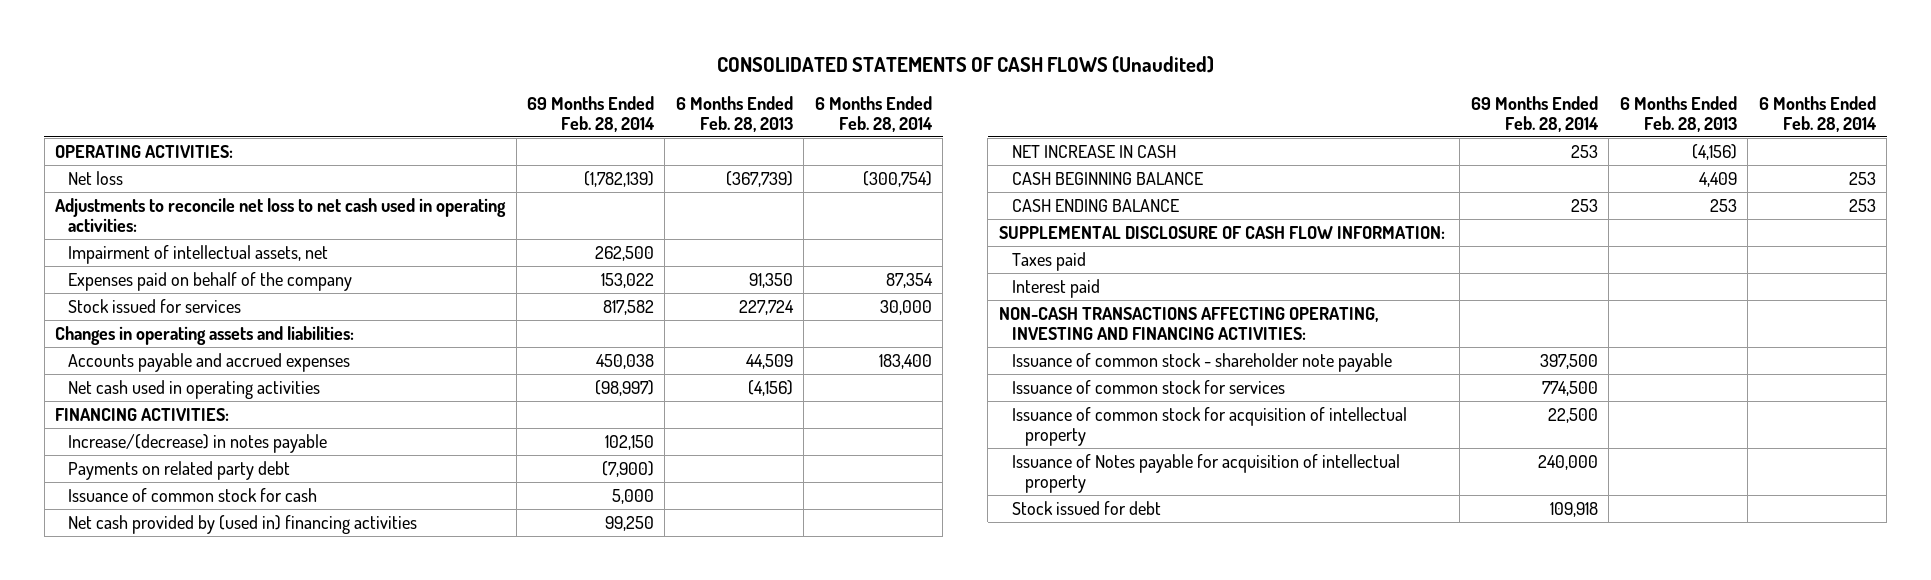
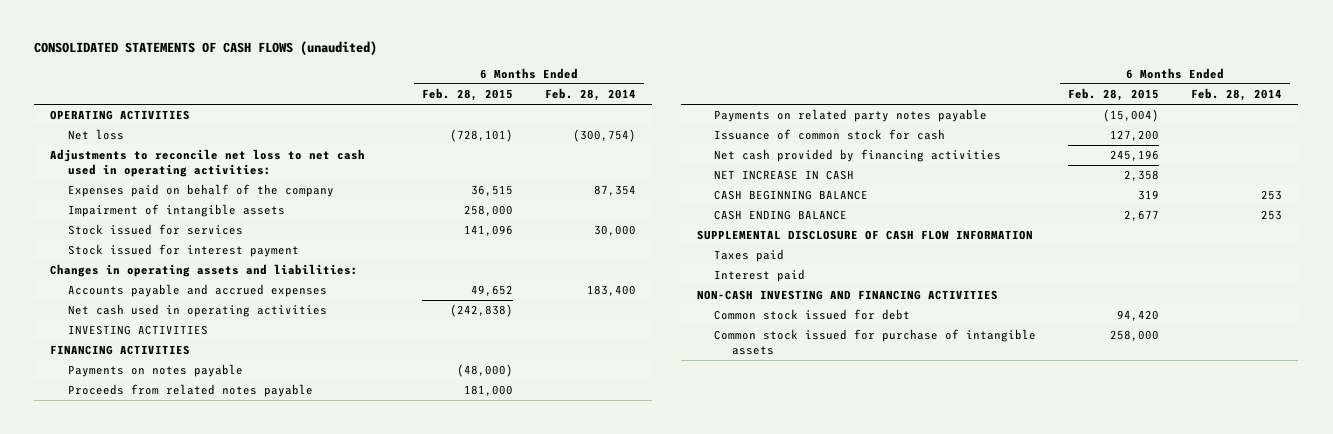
- CONSOLIDATED STATEMENTS OF CASH FLOWS (Unaudited)
+ CONSOLIDATED STATEMENTS OF CASH FLOWS (unaudited)
- | 69 Months Ended Feb. 28, 2014 | 6 Months Ended Feb. 28, 2013 | 6 Months Ended Feb. 28, 2014
+ | 6 Months Ended Feb. 28, 2015 | 6 Months Ended Feb. 28, 2014
- OPERATING ACTIVITIES:
+ OPERATING ACTIVITIES
- Impairment of intellectual assets, net | 262,500 | |
+ Impairment of intangible assets | 258,000 |
+ Stock issued for interest payment
- FINANCING ACTIVITIES:
- Increase/(decrease) in notes payable | 102,150 | |
- Payments on related party debt | (7,900) | |
+ INVESTING ACTIVITIES
+ FINANCING ACTIVITIES
+ Payments on notes payable | (48,000) |
+ Proceeds from related notes payable | 181,000 |
+ Payments on related party notes payable | (15,004) |
- Net cash provided by (used in) financing activities | 99,250 | |
+ Net cash provided by financing activities | 245,196 |
- SUPPLEMENTAL DISCLOSURE OF CASH FLOW INFORMATION:
+ SUPPLEMENTAL DISCLOSURE OF CASH FLOW INFORMATION
- NON-CASH TRANSACTIONS AFFECTING OPERATING, INVESTING AND FINANCING ACTIVITIES:
- Issuance of common stock - shareholder note payable | 397,500 | |
- Issuance of common stock for services | 774,500 | |
- Issuance of common stock for acquisition of intellectual property | 22,500 | |
- Issuance of Notes payable for acquisition of intellectual property | 240,000 | |
- Stock issued for debt | 109,918 | |
+ NON-CASH INVESTING AND FINANCING ACTIVITIES
+ Common stock issued for debt | 94,420 |
+ Common stock issued for purchase of intangible assets | 258,000 |

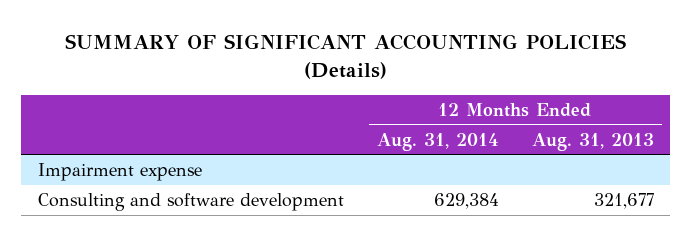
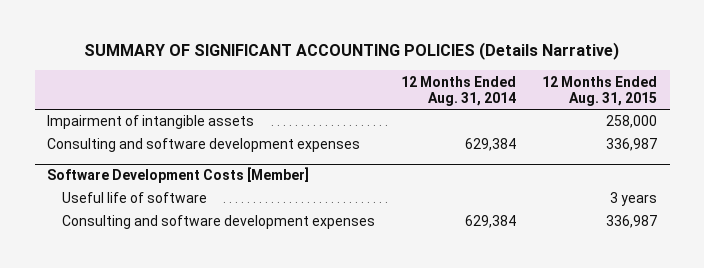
- SUMMARY OF SIGNIFICANT ACCOUNTING POLICIES (Details)
+ SUMMARY OF SIGNIFICANT ACCOUNTING POLICIES (Details Narrative)
- | 12 Months Ended Aug. 31, 2014 | 12 Months Ended Aug. 31, 2013
+ | 12 Months Ended Aug. 31, 2014 | 12 Months Ended Aug. 31, 2015
- Impairment expense
- Consulting and software development | 629,384 | 321,677
+ Impairment of intangible assets | | 258,000
+ Consulting and software development expenses | 629,384 | 336,987
+ Software Development Costs [Member]
+ Useful life of software | | 3 years
+ Consulting and software development expenses | 629,384 | 336,987

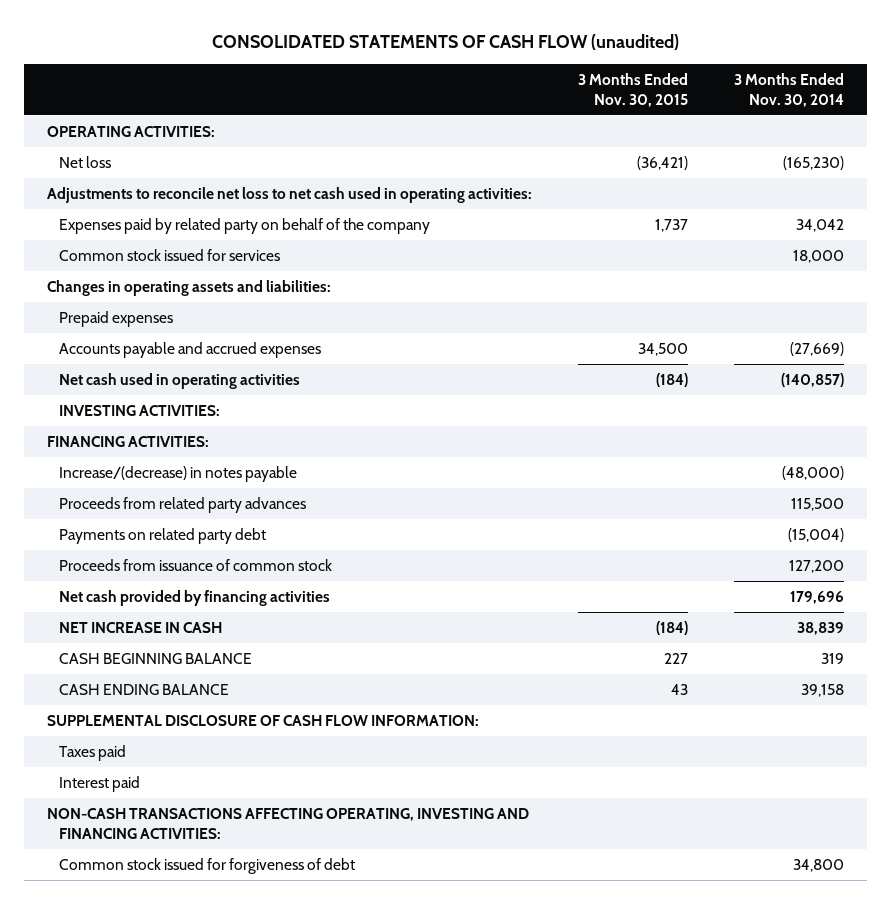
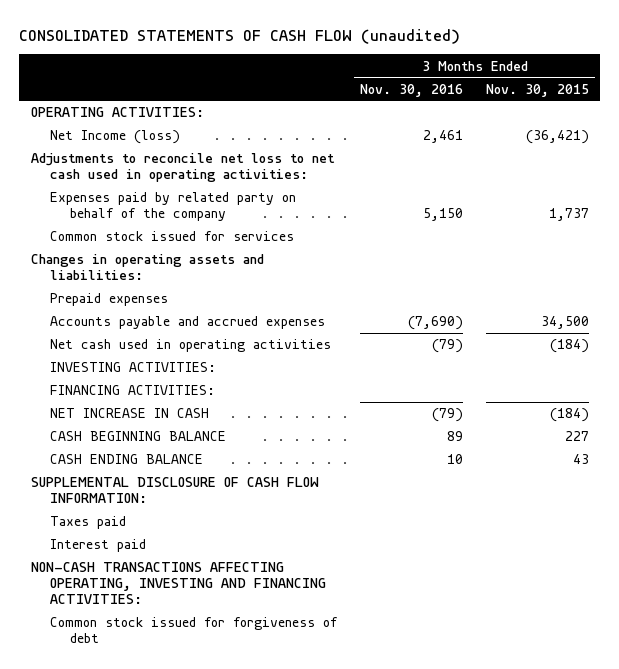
- | 3 Months Ended Nov. 30, 2015 | 3 Months Ended Nov. 30, 2014
+ | 3 Months Ended Nov. 30, 2016 | 3 Months Ended Nov. 30, 2015
- Net loss | (36,421) | (165,230)
+ Net Income (loss) | 2,461 | (36,421)
- Increase/(decrease) in notes payable | | (48,000)
- Proceeds from related party advances | | 115,500
- Payments on related party debt | | (15,004)
- Proceeds from issuance of common stock | | 127,200
- Net cash provided by financing activities | | 179,696

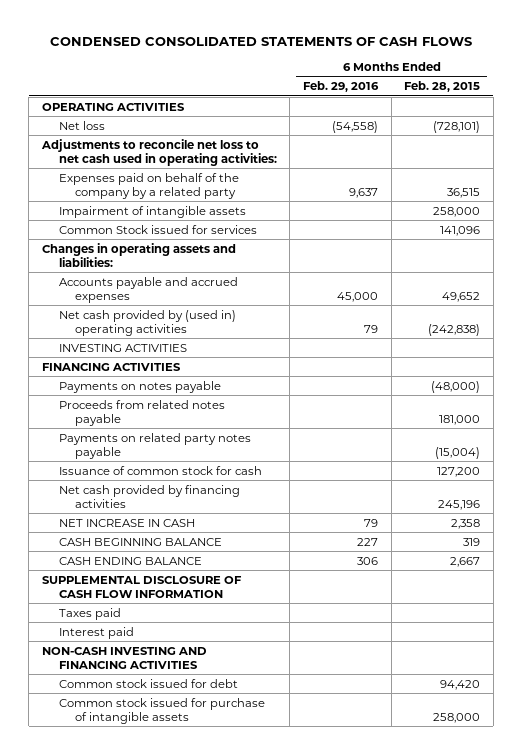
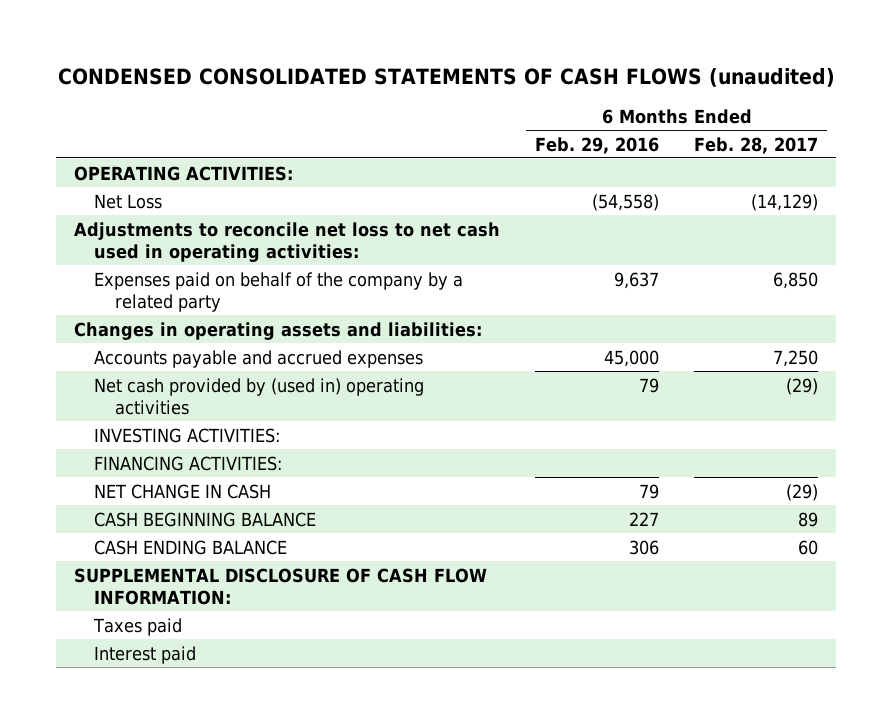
- CONDENSED CONSOLIDATED STATEMENTS OF CASH FLOWS
+ CONDENSED CONSOLIDATED STATEMENTS OF CASH FLOWS (unaudited)
- | 6 Months Ended Feb. 29, 2016 | 6 Months Ended Feb. 28, 2015
+ | 6 Months Ended Feb. 29, 2016 | 6 Months Ended Feb. 28, 2017
- OPERATING ACTIVITIES
- Net loss | (54,558) | (728,101)
+ OPERATING ACTIVITIES:
+ Net Loss | (54,558) | (14,129)
- Impairment of intangible assets | | 258,000
- Common Stock issued for services | | 141,096
- INVESTING ACTIVITIES
- FINANCING ACTIVITIES
- Payments on notes payable | | (48,000)
- Proceeds from related notes payable | | 181,000
- Payments on related party notes payable | | (15,004)
- Issuance of common stock for cash | | 127,200
- Net cash provided by financing activities | | 245,196
- NET INCREASE IN CASH | 79 | 2,358
+ INVESTING ACTIVITIES:
+ FINANCING ACTIVITIES:
+ NET CHANGE IN CASH | 79 | (29)
- SUPPLEMENTAL DISCLOSURE OF CASH FLOW INFORMATION
+ SUPPLEMENTAL DISCLOSURE OF CASH FLOW INFORMATION:
- NON-CASH INVESTING AND FINANCING ACTIVITIES
- Common stock issued for debt | | 94,420
- Common stock issued for purchase of intangible assets | | 258,000

